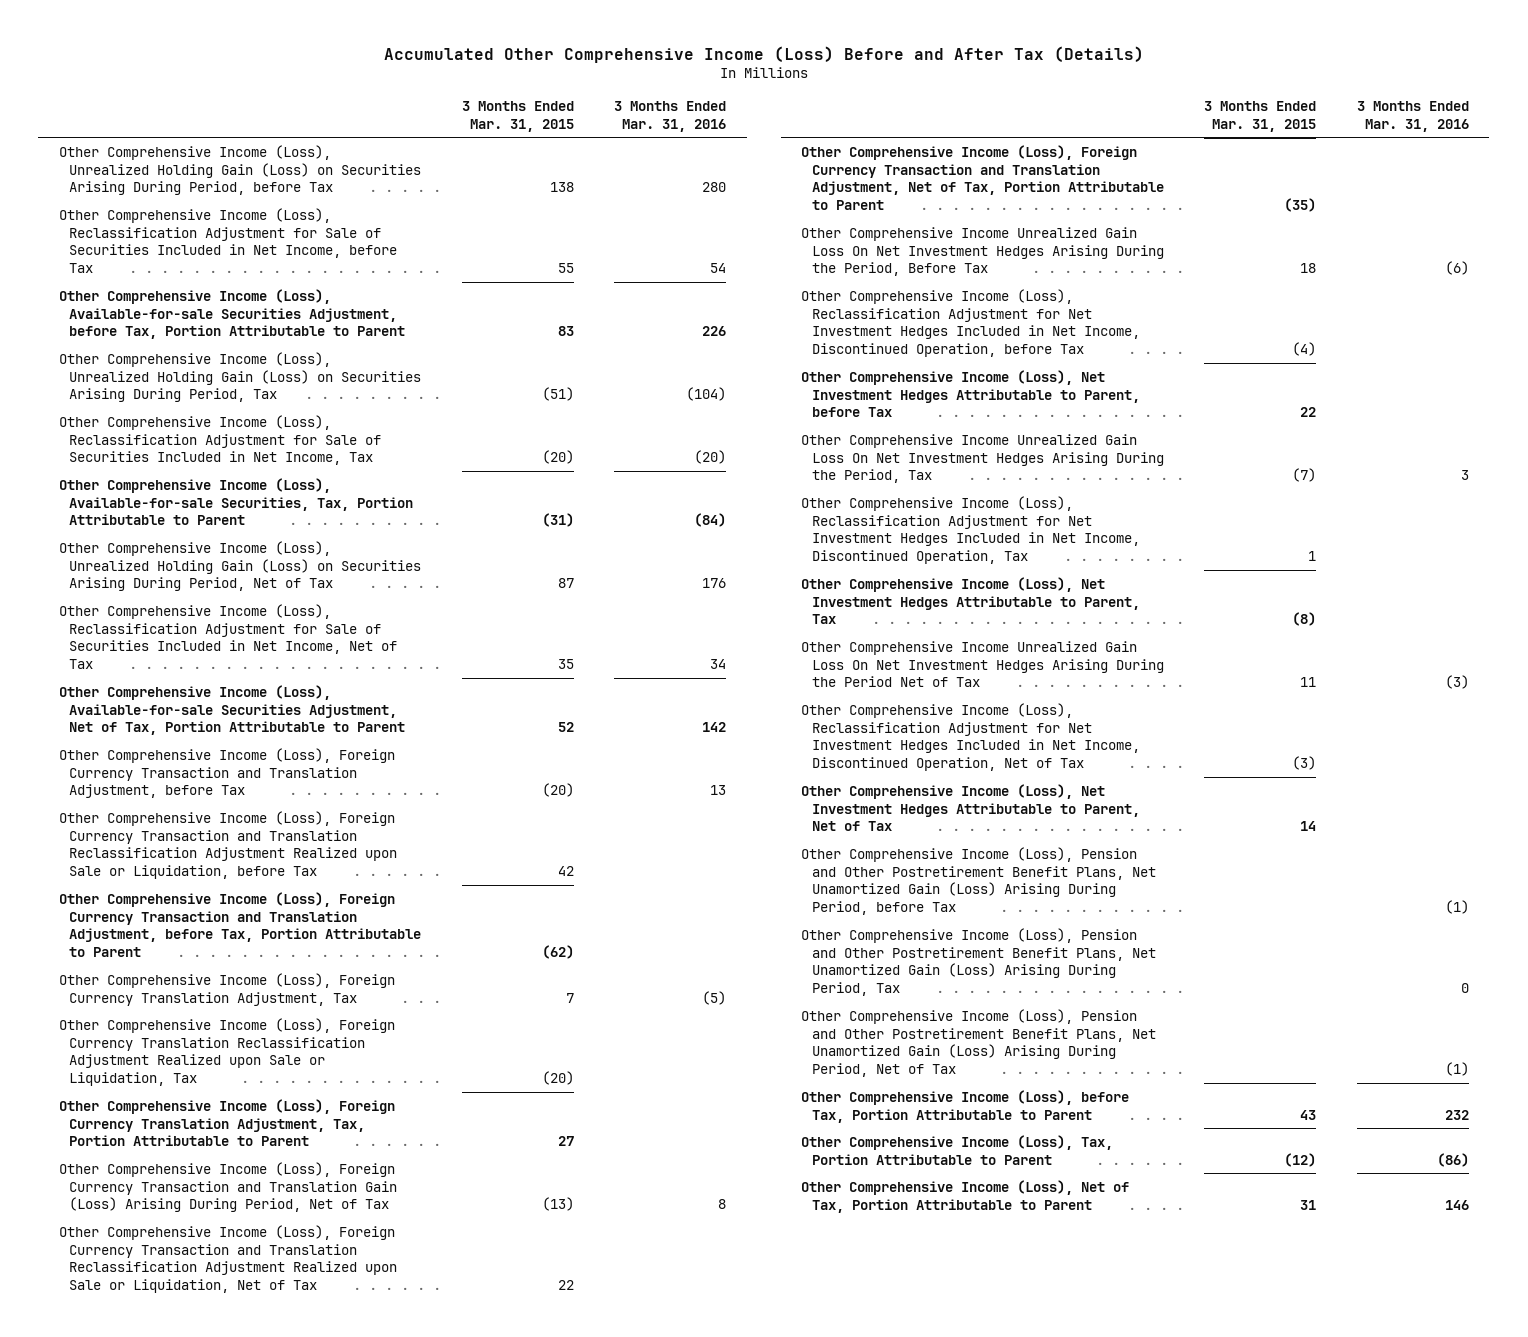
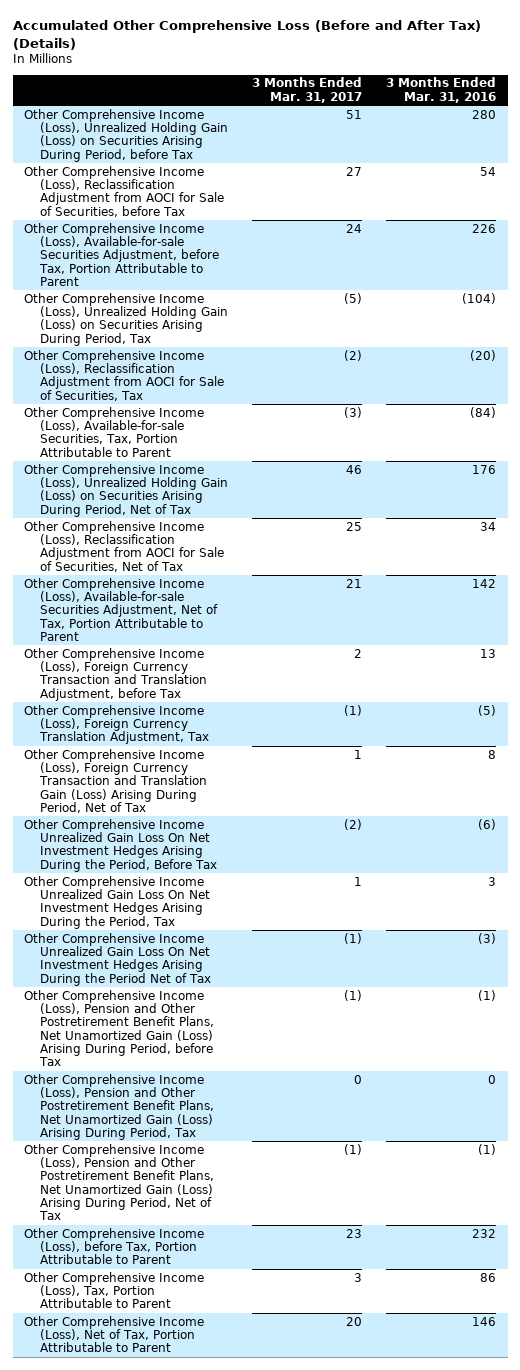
- Accumulated Other Comprehensive Income (Loss) Before and After Tax (Details)
+ Accumulated Other Comprehensive Loss (Before and After Tax) (Details)
- | 3 Months Ended Mar. 31, 2015 | 3 Months Ended Mar. 31, 2016
+ | 3 Months Ended Mar. 31, 2017 | 3 Months Ended Mar. 31, 2016
- Other Comprehensive Income (Loss), Reclassification Adjustment for Sale of Securities Included in Net Income, before Tax | 55 | 54
+ Other Comprehensive Income (Loss), Reclassification Adjustment from AOCI for Sale of Securities, before Tax | 27 | 54
- Other Comprehensive Income (Loss), Reclassification Adjustment for Sale of Securities Included in Net Income, Tax | (20) | (20)
+ Other Comprehensive Income (Loss), Reclassification Adjustment from AOCI for Sale of Securities, Tax | (2) | (20)
- Other Comprehensive Income (Loss), Reclassification Adjustment for Sale of Securities Included in Net Income, Net of Tax | 35 | 34
+ Other Comprehensive Income (Loss), Reclassification Adjustment from AOCI for Sale of Securities, Net of Tax | 25 | 34
- Other Comprehensive Income (Loss), Foreign Currency Transaction and Translation Reclassification Adjustment Realized upon Sale or Liquidation, before Tax | 42 |
- Other Comprehensive Income (Loss), Foreign Currency Transaction and Translation Adjustment, before Tax, Portion Attributable to Parent | (62) |
- Other Comprehensive Income (Loss), Foreign Currency Translation Reclassification Adjustment Realized upon Sale or Liquidation, Tax | (20) |
- Other Comprehensive Income (Loss), Foreign Currency Translation Adjustment, Tax, Portion Attributable to Parent | 27 |
- Other Comprehensive Income (Loss), Foreign Currency Transaction and Translation Reclassification Adjustment Realized upon Sale or Liquidation, Net of Tax | 22 |
- Other Comprehensive Income (Loss), Foreign Currency Transaction and Translation Adjustment, Net of Tax, Portion Attributable to Parent | (35) |
- Other Comprehensive Income (Loss), Reclassification Adjustment for Net Investment Hedges Included in Net Income, Discontinued Operation, before Tax | (4) |
- Other Comprehensive Income (Loss), Net Investment Hedges Attributable to Parent, before Tax | 22 |
- Other Comprehensive Income (Loss), Reclassification Adjustment for Net Investment Hedges Included in Net Income, Discontinued Operation, Tax | 1 |
- Other Comprehensive Income (Loss), Net Investment Hedges Attributable to Parent, Tax | (8) |
- Other Comprehensive Income (Loss), Reclassification Adjustment for Net Investment Hedges Included in Net Income, Discontinued Operation, Net of Tax | (3) |
- Other Comprehensive Income (Loss), Net Investment Hedges Attributable to Parent, Net of Tax | 14 |
- Other Comprehensive Income (Loss), Tax, Portion Attributable to Parent | (12) | (86)
+ Other Comprehensive Income (Loss), Tax, Portion Attributable to Parent | 3 | 86

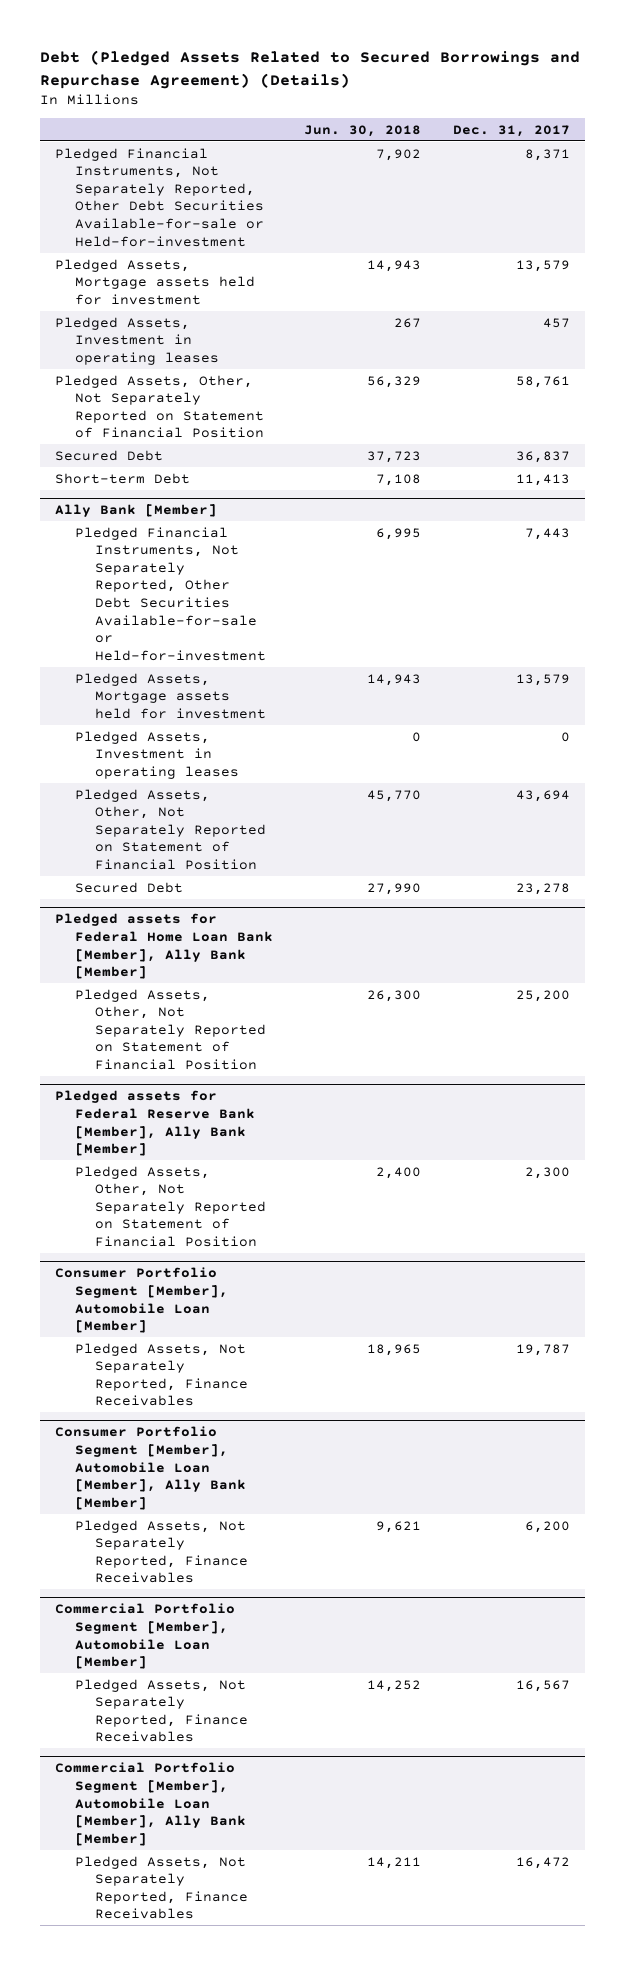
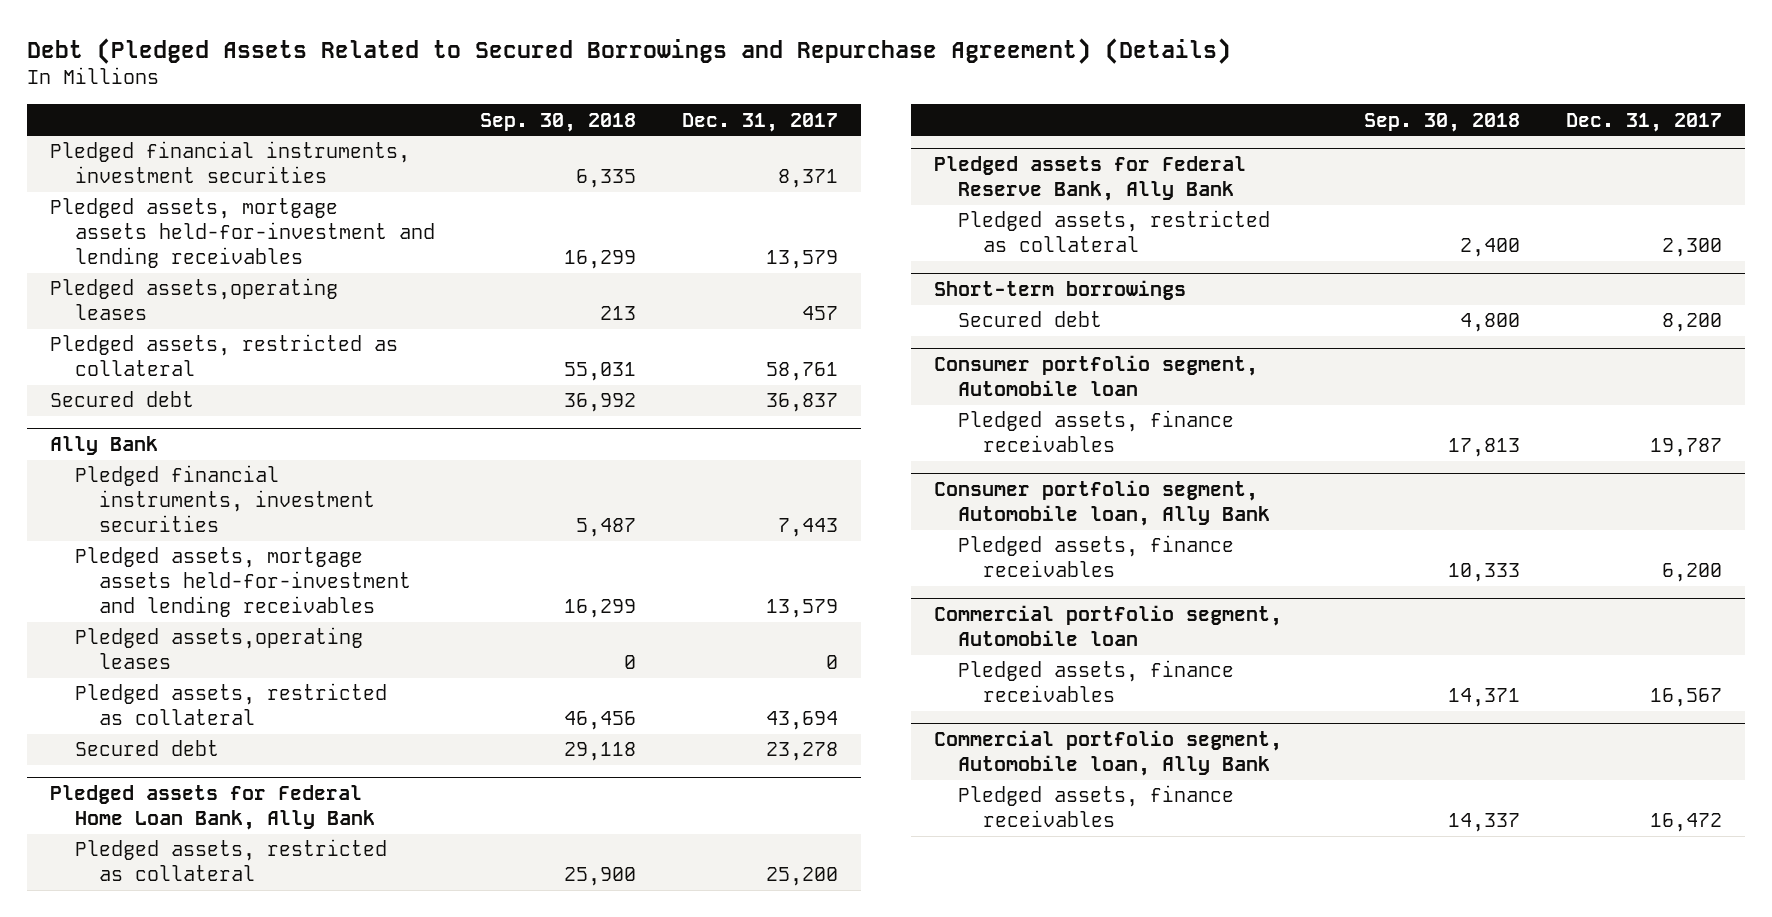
- | Jun. 30, 2018 | Dec. 31, 2017
+ | Sep. 30, 2018 | Dec. 31, 2017
- Pledged Financial Instruments, Not Separately Reported, Other Debt Securities Available-for-sale or Held-for-investment | 7,902 | 8,371
- Pledged Assets, Mortgage assets held for investment | 14,943 | 13,579
- Pledged Assets, Investment in operating leases | 267 | 457
- Pledged Assets, Other, Not Separately Reported on Statement of Financial Position | 56,329 | 58,761
- Secured Debt | 37,723 | 36,837
- Short-term Debt | 7,108 | 11,413
- Ally Bank [Member]
- Pledged Financial Instruments, Not Separately Reported, Other Debt Securities Available-for-sale or Held-for-investment | 6,995 | 7,443
- Pledged Assets, Mortgage assets held for investment | 14,943 | 13,579
- Pledged Assets, Investment in operating leases | 0 | 0
- Pledged Assets, Other, Not Separately Reported on Statement of Financial Position | 45,770 | 43,694
- Secured Debt | 27,990 | 23,278
- Pledged assets for Federal Home Loan Bank [Member], Ally Bank [Member]
- Pledged Assets, Other, Not Separately Reported on Statement of Financial Position | 26,300 | 25,200
- Pledged assets for Federal Reserve Bank [Member], Ally Bank [Member]
- Pledged Assets, Other, Not Separately Reported on Statement of Financial Position | 2,400 | 2,300
- Consumer Portfolio Segment [Member], Automobile Loan [Member]
- Pledged Assets, Not Separately Reported, Finance Receivables | 18,965 | 19,787
- Consumer Portfolio Segment [Member], Automobile Loan [Member], Ally Bank [Member]
- Pledged Assets, Not Separately Reported, Finance Receivables | 9,621 | 6,200
- Commercial Portfolio Segment [Member], Automobile Loan [Member]
- Pledged Assets, Not Separately Reported, Finance Receivables | 14,252 | 16,567
- Commercial Portfolio Segment [Member], Automobile Loan [Member], Ally Bank [Member]
- Pledged Assets, Not Separately Reported, Finance Receivables | 14,211 | 16,472
+ Pledged financial instruments, investment securities | 6,335 | 8,371
+ Pledged assets, mortgage assets held-for-investment and lending receivables | 16,299 | 13,579
+ Pledged assets,operating leases | 213 | 457
+ Pledged assets, restricted as collateral | 55,031 | 58,761
+ Secured debt | 36,992 | 36,837
+ Ally Bank
+ Pledged financial instruments, investment securities | 5,487 | 7,443
+ Pledged assets, mortgage assets held-for-investment and lending receivables | 16,299 | 13,579
+ Pledged assets,operating leases | 0 | 0
+ Pledged assets, restricted as collateral | 46,456 | 43,694
+ Secured debt | 29,118 | 23,278
+ Pledged assets for Federal Home Loan Bank, Ally Bank
+ Pledged assets, restricted as collateral | 25,900 | 25,200
+ Pledged assets for Federal Reserve Bank, Ally Bank
+ Pledged assets, restricted as collateral | 2,400 | 2,300
+ Short-term borrowings
+ Secured debt | 4,800 | 8,200
+ Consumer portfolio segment, Automobile loan
+ Pledged assets, finance receivables | 17,813 | 19,787
+ Consumer portfolio segment, Automobile loan, Ally Bank
+ Pledged assets, finance receivables | 10,333 | 6,200
+ Commercial portfolio segment, Automobile loan
+ Pledged assets, finance receivables | 14,371 | 16,567
+ Commercial portfolio segment, Automobile loan, Ally Bank
+ Pledged assets, finance receivables | 14,337 | 16,472

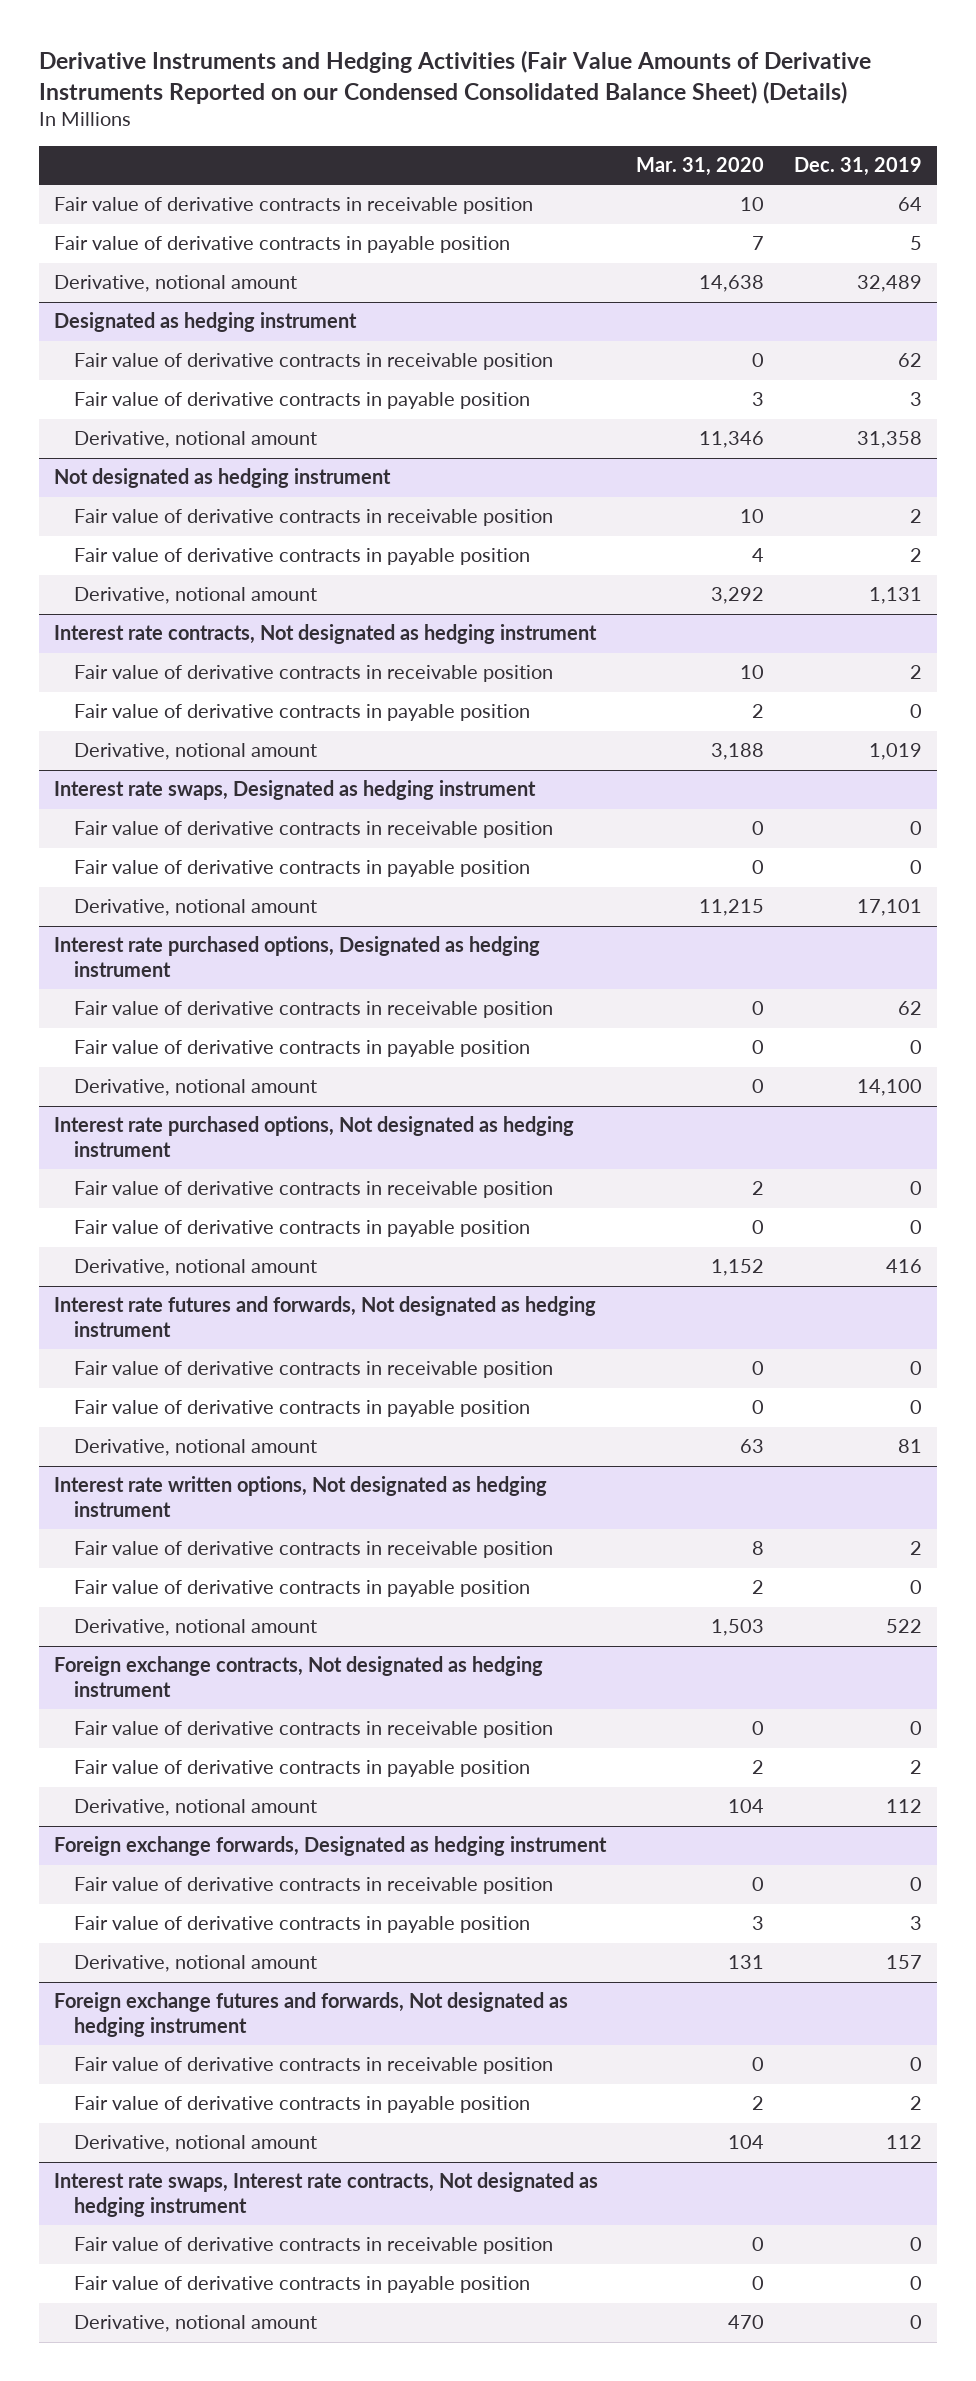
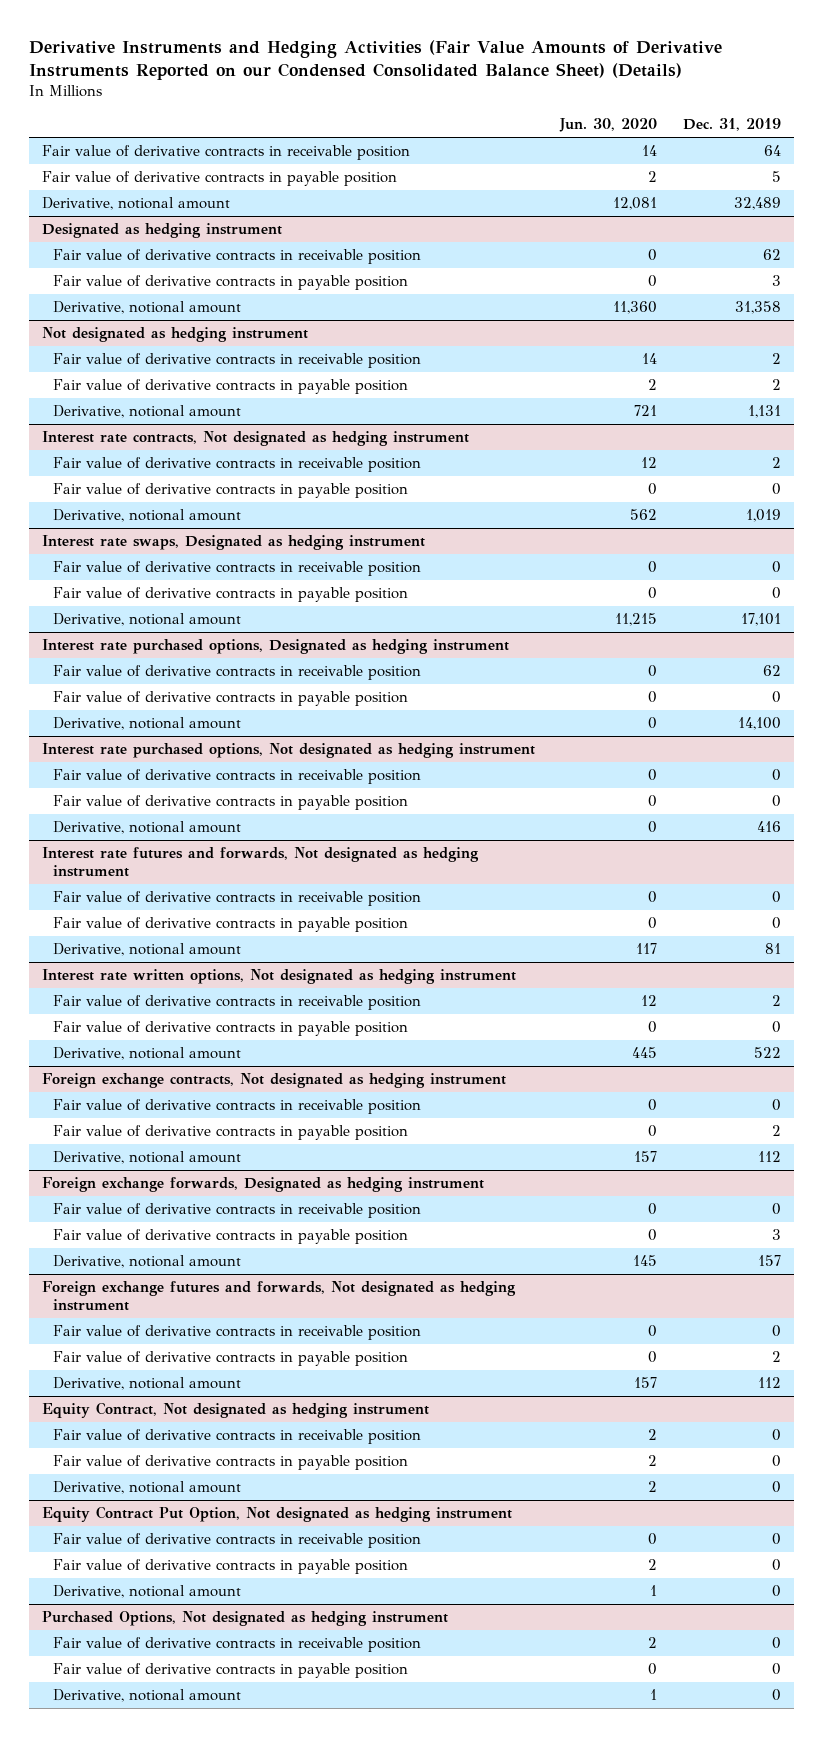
- | Mar. 31, 2020 | Dec. 31, 2019
+ | Jun. 30, 2020 | Dec. 31, 2019
- Interest rate swaps, Interest rate contracts, Not designated as hedging instrument
+ Equity Contract, Not designated as hedging instrument
+ Equity Contract Put Option, Not designated as hedging instrument
+ Fair value of derivative contracts in receivable position | 0 | 0
+ Fair value of derivative contracts in payable position | 2 | 0
+ Derivative, notional amount | 1 | 0
+ Purchased Options, Not designated as hedging instrument
+ Fair value of derivative contracts in receivable position | 2 | 0
+ Fair value of derivative contracts in payable position | 0 | 0
+ Derivative, notional amount | 1 | 0

